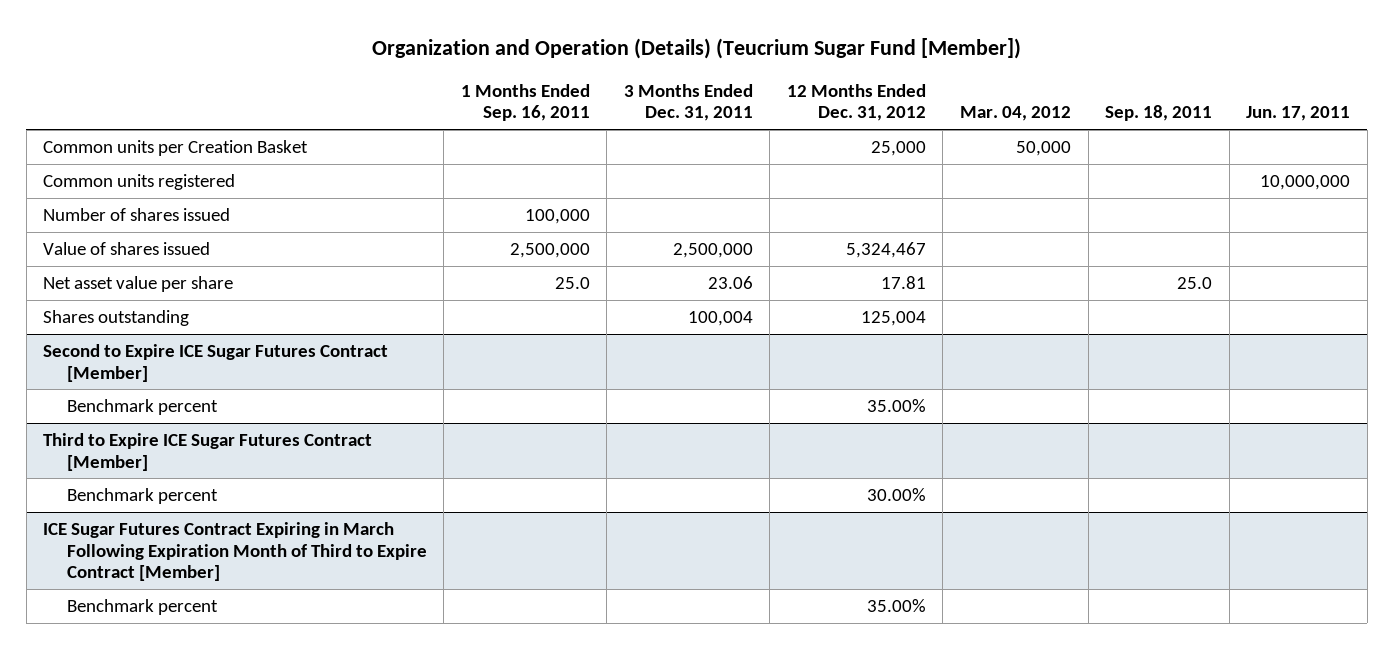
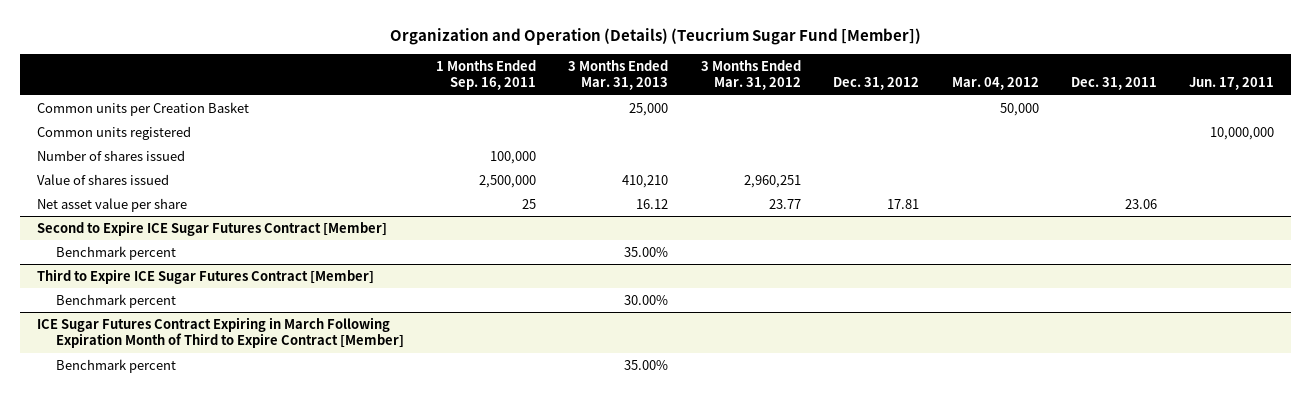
- | 1 Months Ended Sep. 16, 2011 | 3 Months Ended Dec. 31, 2011 | 12 Months Ended Dec. 31, 2012 | Mar. 04, 2012 | Sep. 18, 2011 | Jun. 17, 2011
+ | 1 Months Ended Sep. 16, 2011 | 3 Months Ended Mar. 31, 2013 | 3 Months Ended Mar. 31, 2012 | Dec. 31, 2012 | Mar. 04, 2012 | Dec. 31, 2011 | Jun. 17, 2011
- Net asset value per share | 25.0 | 23.06 | 17.81 | | 25.0 |
- Shares outstanding | | 100,004 | 125,004 | | |
+ Net asset value per share | 25 | 16.12 | 23.77 | 17.81 | | 23.06 |

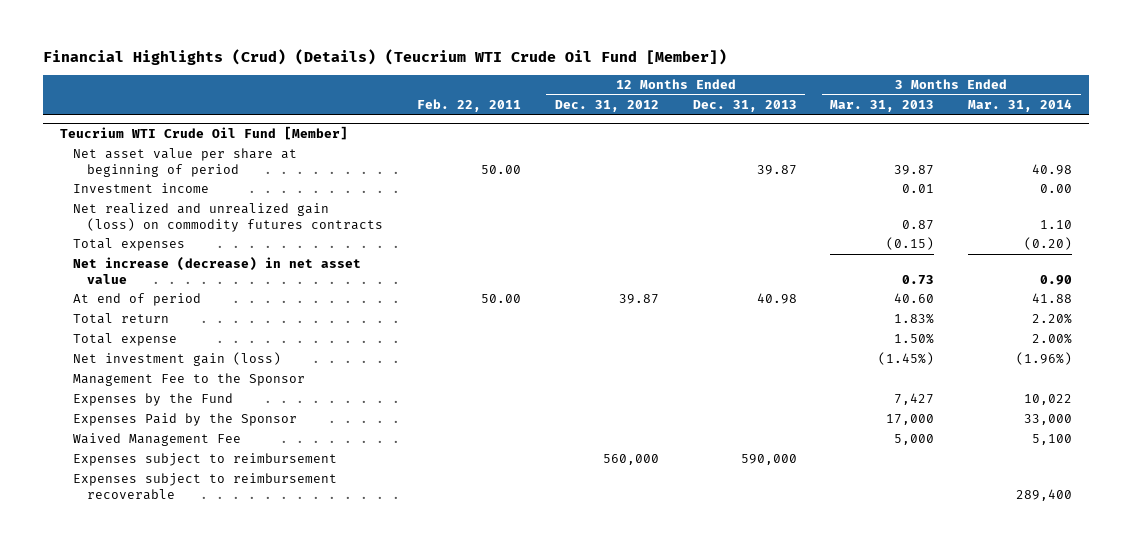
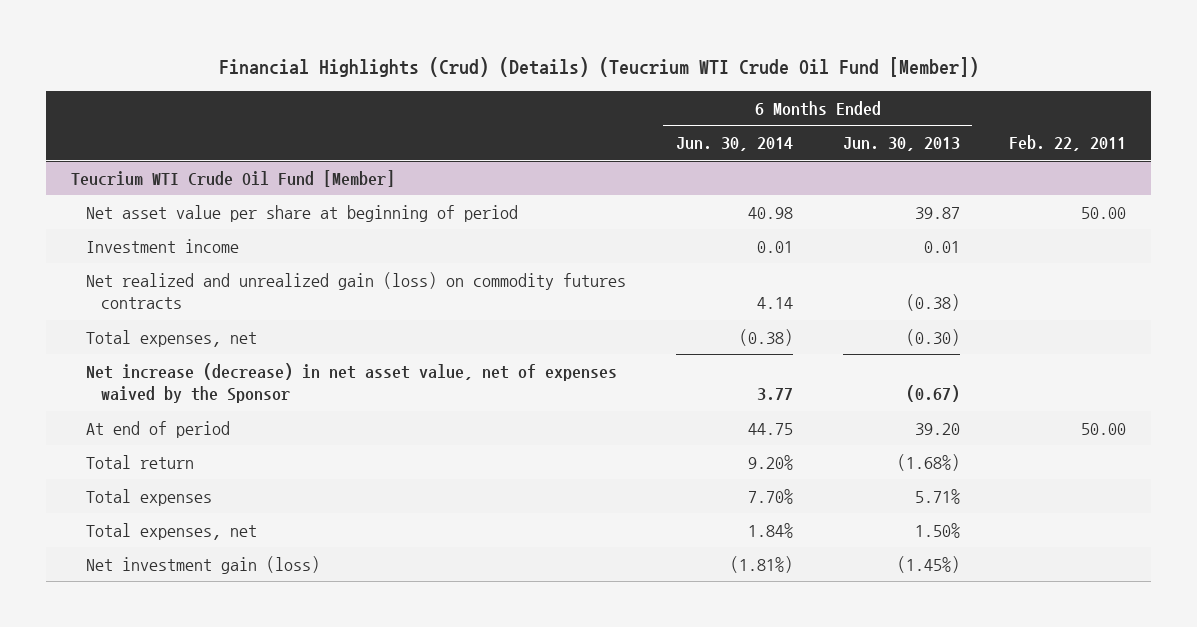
- | Feb. 22, 2011 | 12 Months Ended Dec. 31, 2012 | 12 Months Ended Dec. 31, 2013 | 3 Months Ended Mar. 31, 2013 | 3 Months Ended Mar. 31, 2014
+ | 6 Months Ended Jun. 30, 2014 | 6 Months Ended Jun. 30, 2013 | Feb. 22, 2011
@ Teucrium WTI Crude Oil Fund [Member]
- Net increase (decrease) in net asset value | | | | 0.73 | 0.90
+ Total expenses, net | (0.38) | (0.30) |
+ Net increase (decrease) in net asset value, net of expenses waived by the Sponsor | 3.77 | (0.67) |
- Total expense | | | | 1.50% | 2.00%
moved down: Total expenses | 7.70% | 5.71% |
+ Total expenses, net | 1.84% | 1.50% |
- Management Fee to the Sponsor
- Expenses by the Fund | | | | 7,427 | 10,022
- Expenses Paid by the Sponsor | | | | 17,000 | 33,000
- Waived Management Fee | | | | 5,000 | 5,100
- Expenses subject to reimbursement | | 560,000 | 590,000 | |
- Expenses subject to reimbursement recoverable | | | | | 289,400

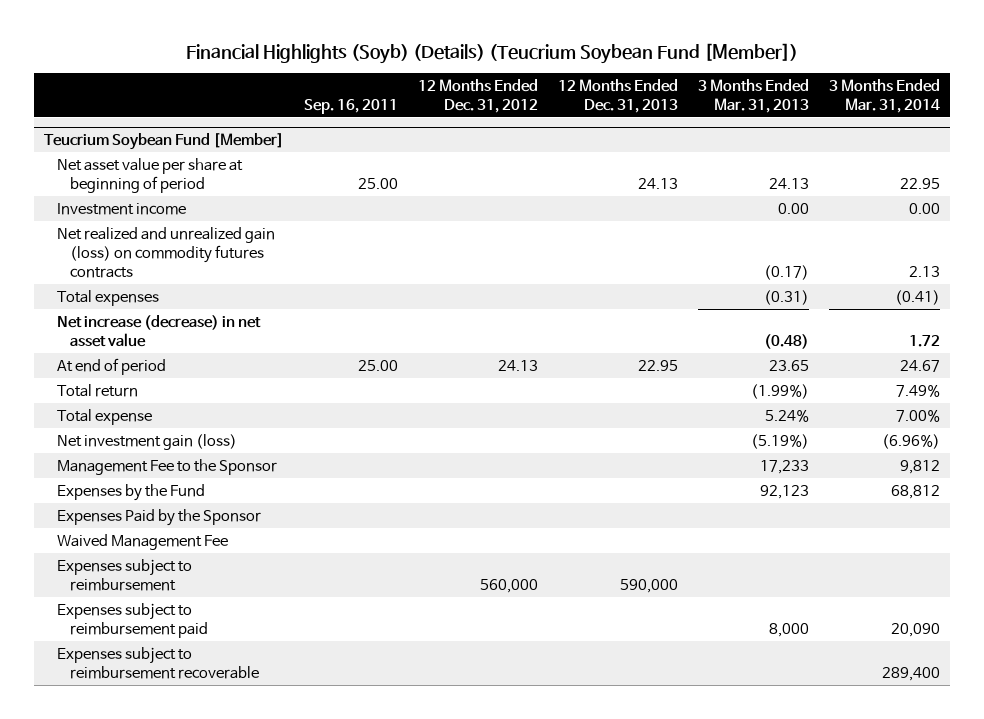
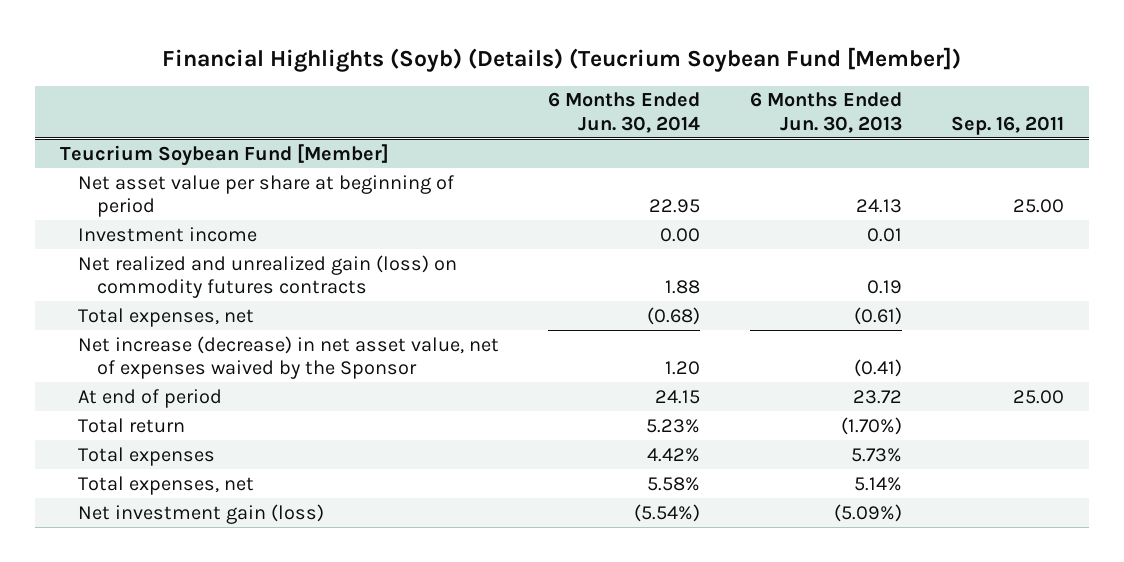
- | Sep. 16, 2011 | 12 Months Ended Dec. 31, 2012 | 12 Months Ended Dec. 31, 2013 | 3 Months Ended Mar. 31, 2013 | 3 Months Ended Mar. 31, 2014
+ | 6 Months Ended Jun. 30, 2014 | 6 Months Ended Jun. 30, 2013 | Sep. 16, 2011
@ Teucrium Soybean Fund [Member]
- Net increase (decrease) in net asset value | | | | (0.48) | 1.72
+ Total expenses, net | (0.68) | (0.61) |
+ Net increase (decrease) in net asset value, net of expenses waived by the Sponsor | 1.20 | (0.41) |
- Total expense | | | | 5.24% | 7.00%
moved down: Total expenses | 4.42% | 5.73% |
+ Total expenses, net | 5.58% | 5.14% |
- Management Fee to the Sponsor | | | | 17,233 | 9,812
- Expenses by the Fund | | | | 92,123 | 68,812
- Expenses Paid by the Sponsor
- Waived Management Fee
- Expenses subject to reimbursement | | 560,000 | 590,000 | |
- Expenses subject to reimbursement paid | | | | 8,000 | 20,090
- Expenses subject to reimbursement recoverable | | | | | 289,400

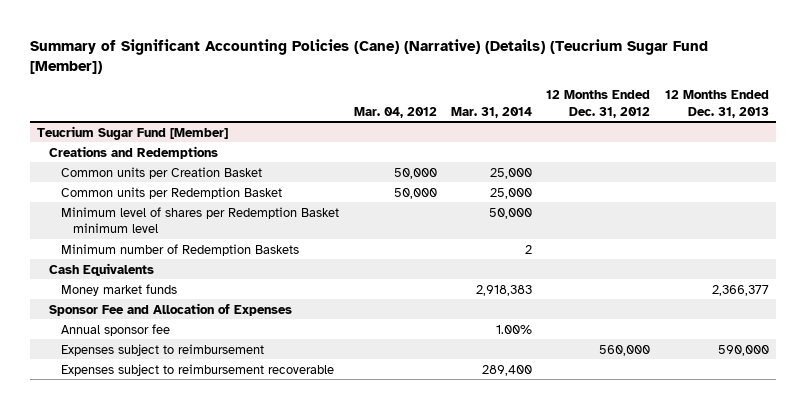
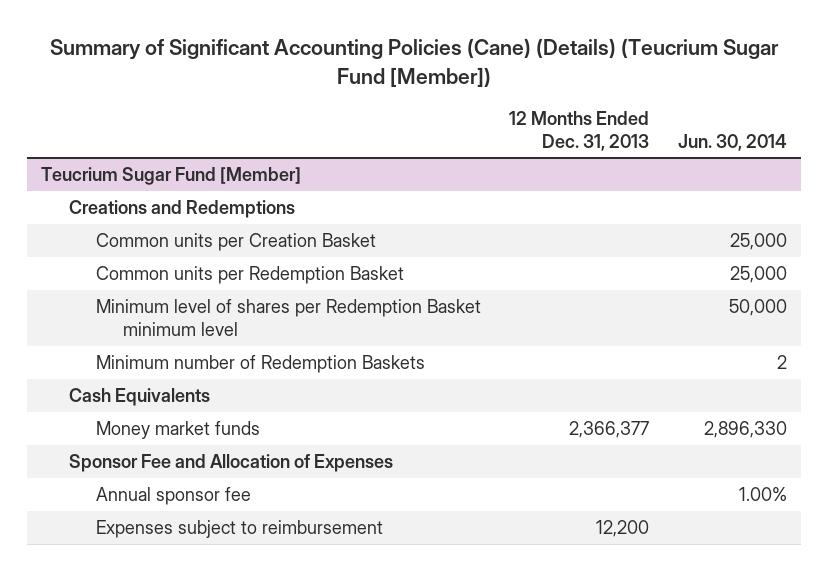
- Summary of Significant Accounting Policies (Cane) (Narrative) (Details) (Teucrium Sugar Fund [Member])
+ Summary of Significant Accounting Policies (Cane) (Details) (Teucrium Sugar Fund [Member])
- | Mar. 04, 2012 | Mar. 31, 2014 | 12 Months Ended Dec. 31, 2012 | 12 Months Ended Dec. 31, 2013
+ | 12 Months Ended Dec. 31, 2013 | Jun. 30, 2014
@ Teucrium Sugar Fund [Member]
- Expenses subject to reimbursement | | | 560,000 | 590,000
- Expenses subject to reimbursement recoverable | | 289,400 | |
+ Expenses subject to reimbursement | 12,200 |

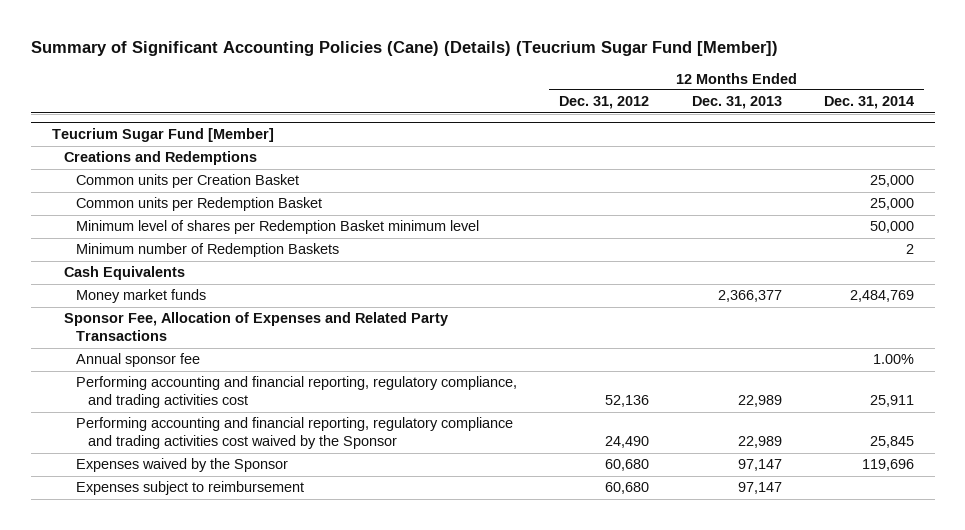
- | 12 Months Ended Dec. 31, 2013 | Jun. 30, 2014
+ | 12 Months Ended Dec. 31, 2012 | 12 Months Ended Dec. 31, 2013 | 12 Months Ended Dec. 31, 2014
@ Teucrium Sugar Fund [Member]
- Sponsor Fee and Allocation of Expenses
+ Sponsor Fee, Allocation of Expenses and Related Party Transactions
- Expenses subject to reimbursement | 12,200 |
+ Performing accounting and financial reporting, regulatory compliance, and trading activities cost | 52,136 | 22,989 | 25,911
+ Performing accounting and financial reporting, regulatory compliance and trading activities cost waived by the Sponsor | 24,490 | 22,989 | 25,845
+ Expenses waived by the Sponsor | 60,680 | 97,147 | 119,696
+ Expenses subject to reimbursement | 60,680 | 97,147 |

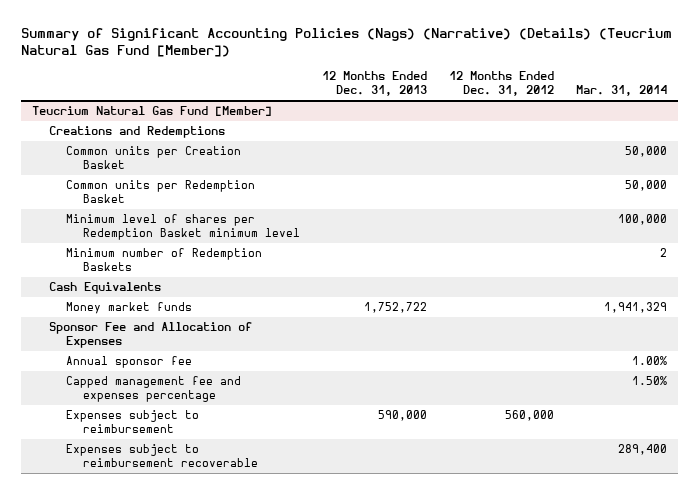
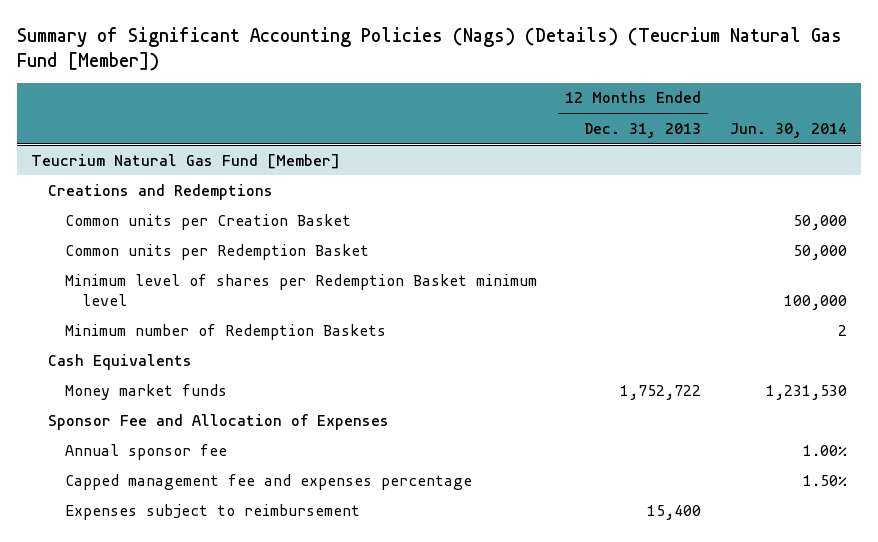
- Summary of Significant Accounting Policies (Nags) (Narrative) (Details) (Teucrium Natural Gas Fund [Member])
+ Summary of Significant Accounting Policies (Nags) (Details) (Teucrium Natural Gas Fund [Member])
- | 12 Months Ended Dec. 31, 2013 | 12 Months Ended Dec. 31, 2012 | Mar. 31, 2014
+ | 12 Months Ended Dec. 31, 2013 | Jun. 30, 2014
@ Teucrium Natural Gas Fund [Member]
- Expenses subject to reimbursement | 590,000 | 560,000 |
- Expenses subject to reimbursement recoverable | | | 289,400
+ Expenses subject to reimbursement | 15,400 |

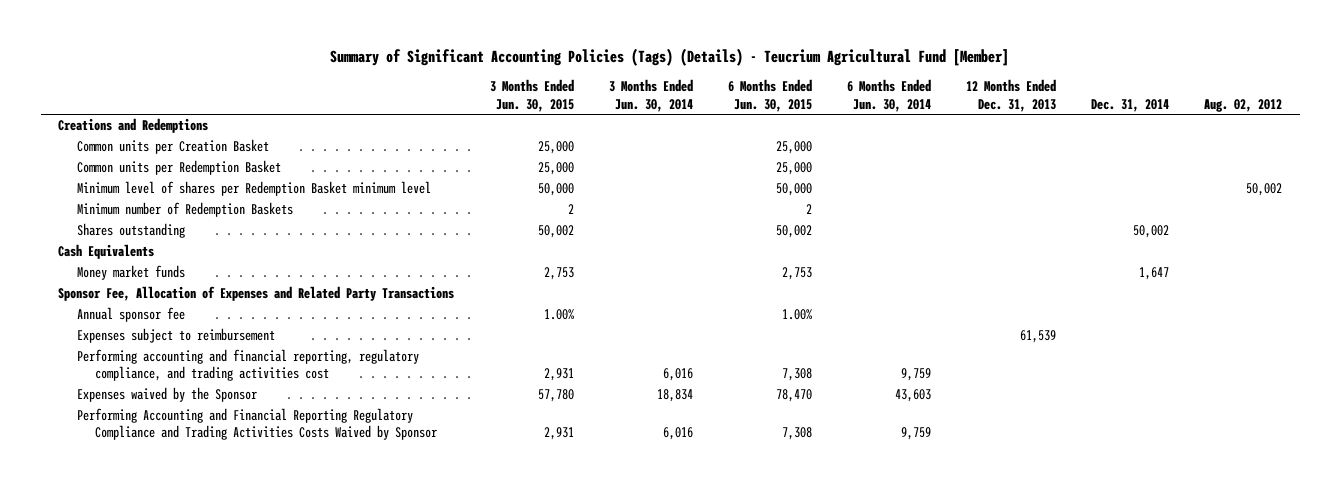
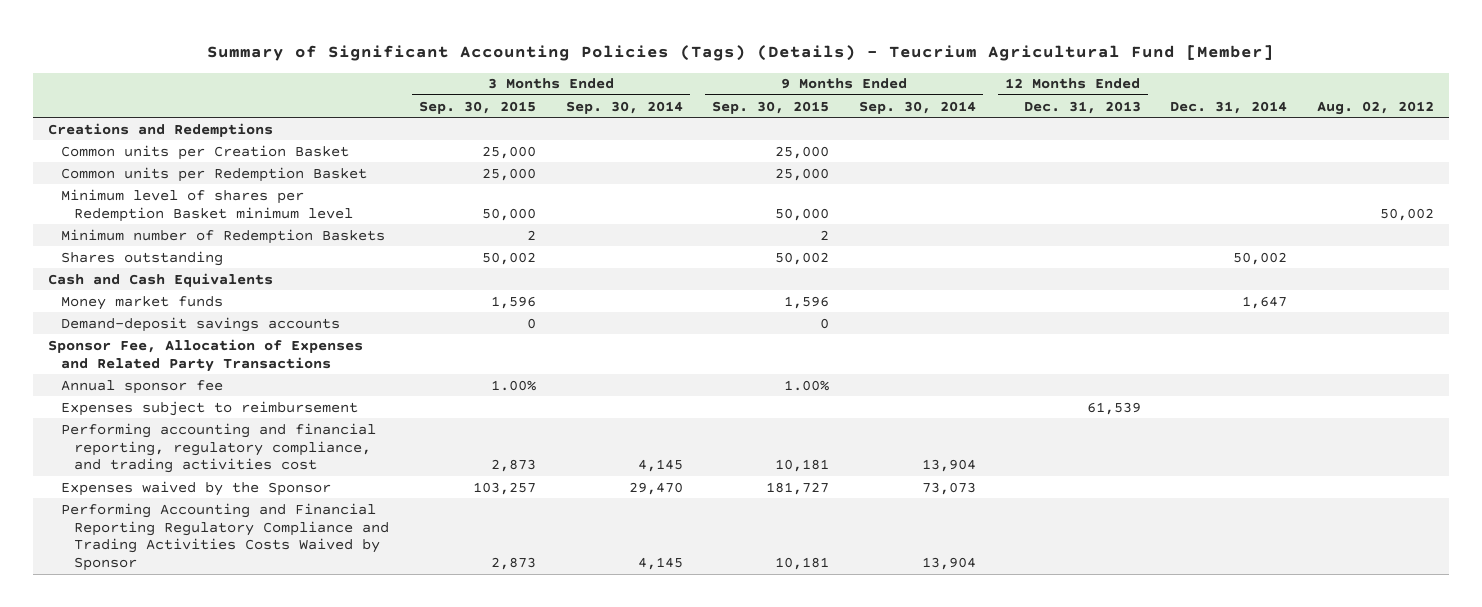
- | 3 Months Ended Jun. 30, 2015 | 3 Months Ended Jun. 30, 2014 | 6 Months Ended Jun. 30, 2015 | 6 Months Ended Jun. 30, 2014 | 12 Months Ended Dec. 31, 2013 | Dec. 31, 2014 | Aug. 02, 2012
+ | 3 Months Ended Sep. 30, 2015 | 3 Months Ended Sep. 30, 2014 | 9 Months Ended Sep. 30, 2015 | 9 Months Ended Sep. 30, 2014 | 12 Months Ended Dec. 31, 2013 | Dec. 31, 2014 | Aug. 02, 2012
- Cash Equivalents
+ Cash and Cash Equivalents
+ Demand-deposit savings accounts | 0 | | 0 | | | |

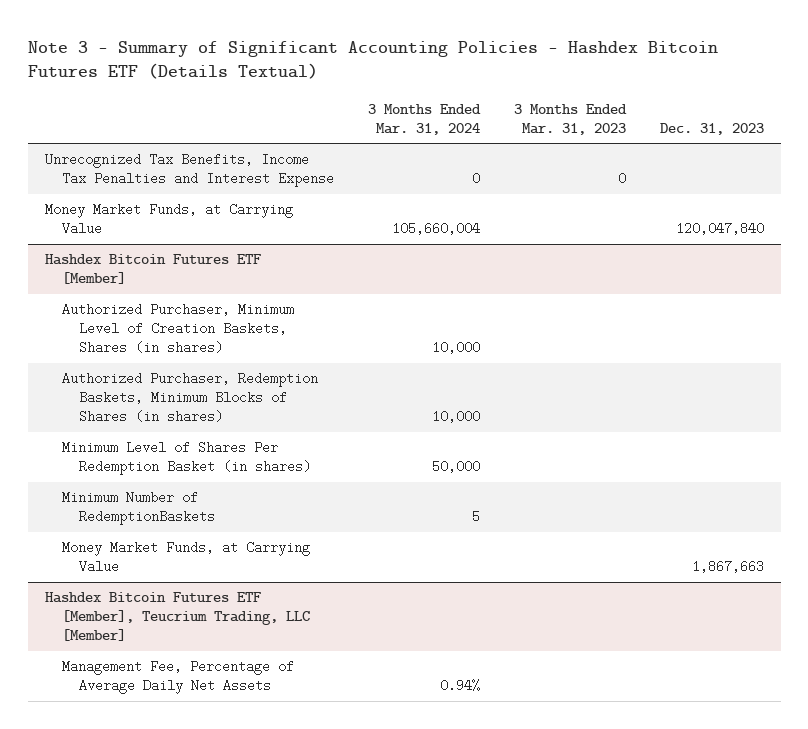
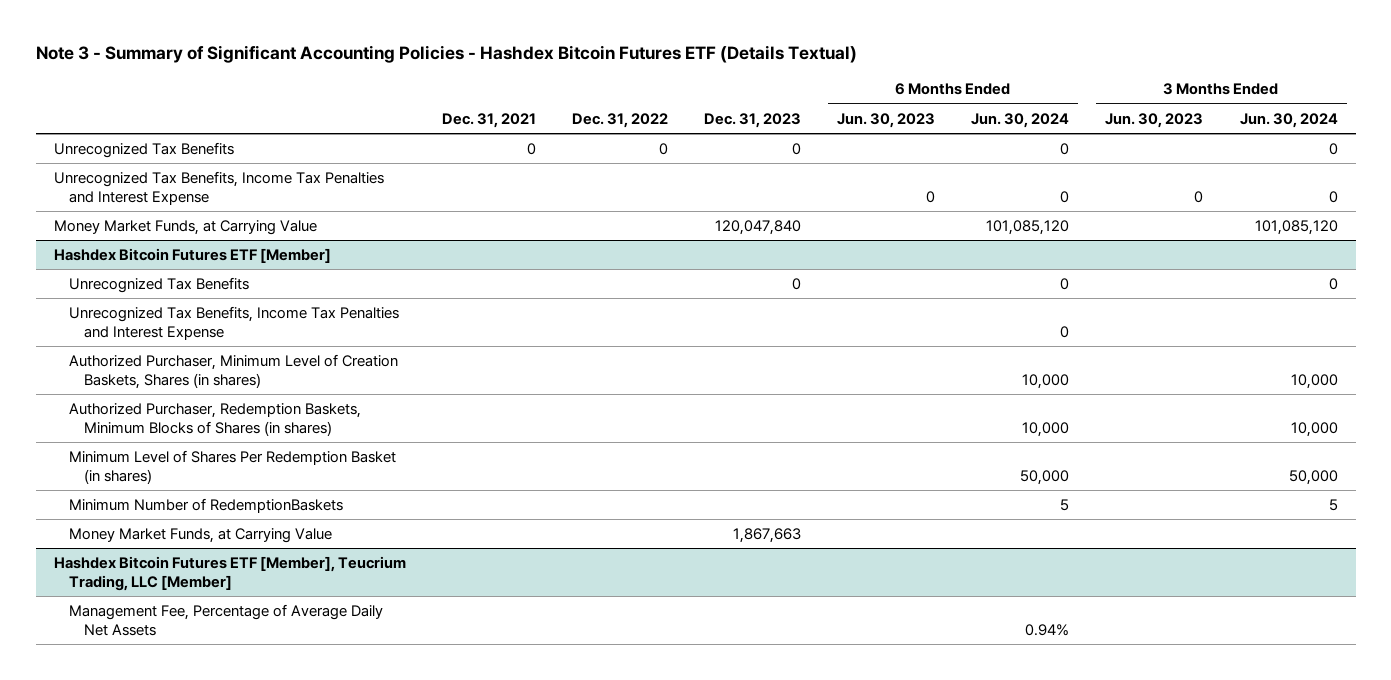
- | 3 Months Ended Mar. 31, 2024 | 3 Months Ended Mar. 31, 2023 | Dec. 31, 2023
+ | Dec. 31, 2021 | Dec. 31, 2022 | Dec. 31, 2023 | 6 Months Ended Jun. 30, 2023 | 6 Months Ended Jun. 30, 2024 | 3 Months Ended Jun. 30, 2023 | 3 Months Ended Jun. 30, 2024
+ Unrecognized Tax Benefits | 0 | 0 | 0 | | 0 | | 0
@ Hashdex Bitcoin Futures ETF [Member]
+ Unrecognized Tax Benefits | | | 0 | | 0 | | 0
+ Unrecognized Tax Benefits, Income Tax Penalties and Interest Expense | | | | | 0 | |

